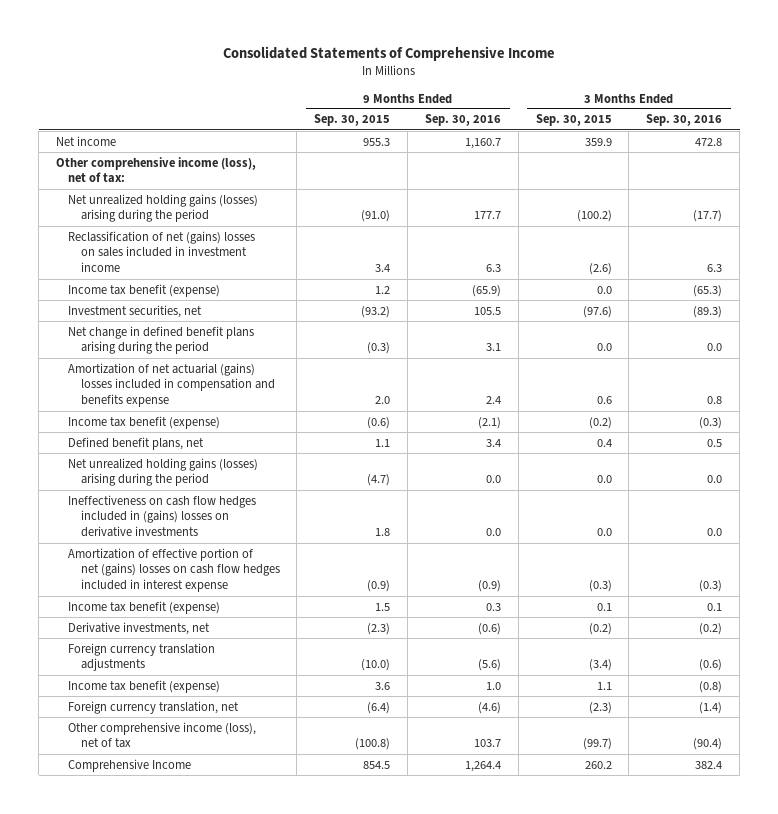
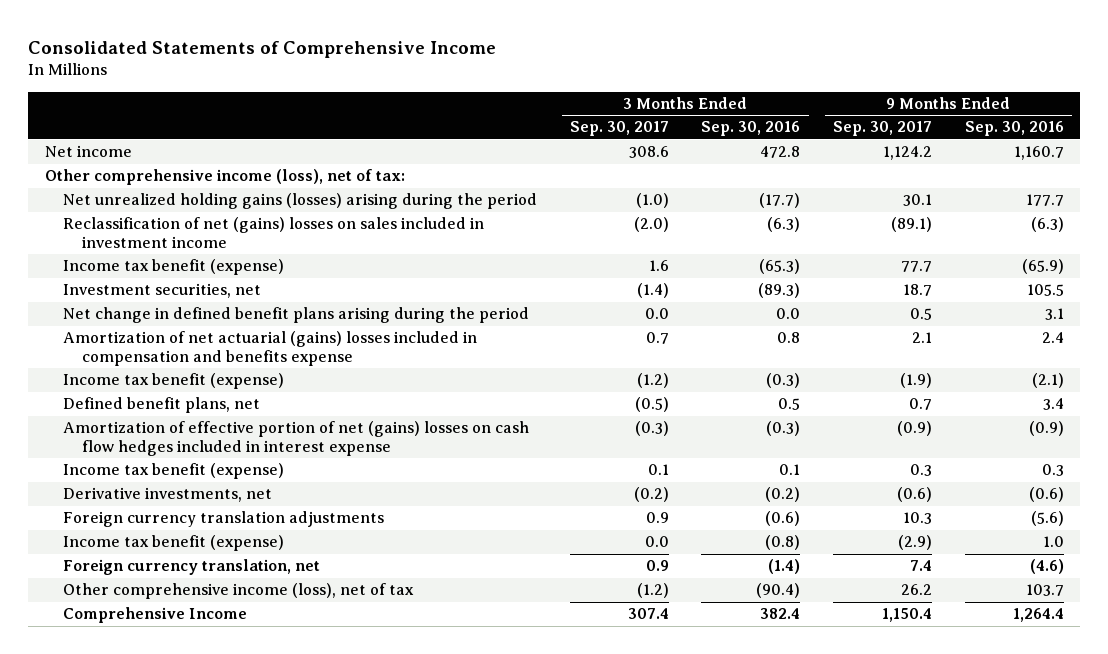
- | 9 Months Ended Sep. 30, 2015 | 9 Months Ended Sep. 30, 2016 | 3 Months Ended Sep. 30, 2015 | 3 Months Ended Sep. 30, 2016
+ | 3 Months Ended Sep. 30, 2017 | 3 Months Ended Sep. 30, 2016 | 9 Months Ended Sep. 30, 2017 | 9 Months Ended Sep. 30, 2016
- Reclassification of net (gains) losses on sales included in investment income | 3.4 | 6.3 | (2.6) | 6.3
+ Reclassification of net (gains) losses on sales included in investment income | (2.0) | (6.3) | (89.1) | (6.3)
- Net unrealized holding gains (losses) arising during the period | (4.7) | 0.0 | 0.0 | 0.0
- Ineffectiveness on cash flow hedges included in (gains) losses on derivative investments | 1.8 | 0.0 | 0.0 | 0.0

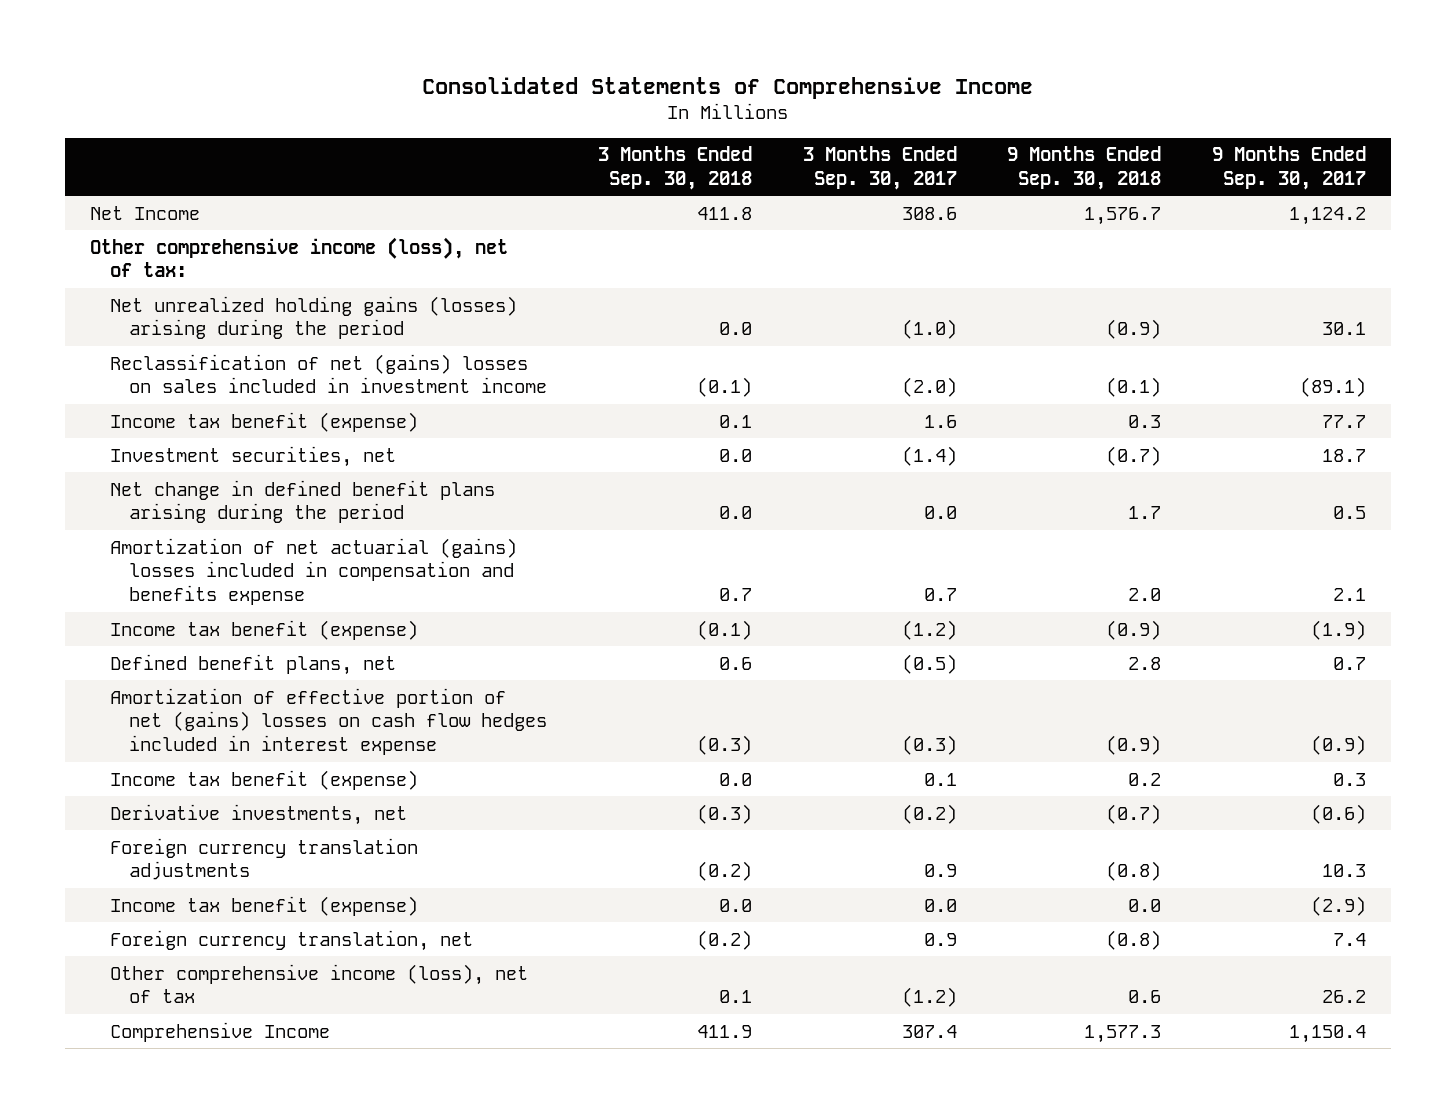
- | 3 Months Ended Sep. 30, 2017 | 3 Months Ended Sep. 30, 2016 | 9 Months Ended Sep. 30, 2017 | 9 Months Ended Sep. 30, 2016
+ | 3 Months Ended Sep. 30, 2018 | 3 Months Ended Sep. 30, 2017 | 9 Months Ended Sep. 30, 2018 | 9 Months Ended Sep. 30, 2017
- Net income | 308.6 | 472.8 | 1,124.2 | 1,160.7
+ Net Income | 411.8 | 308.6 | 1,576.7 | 1,124.2

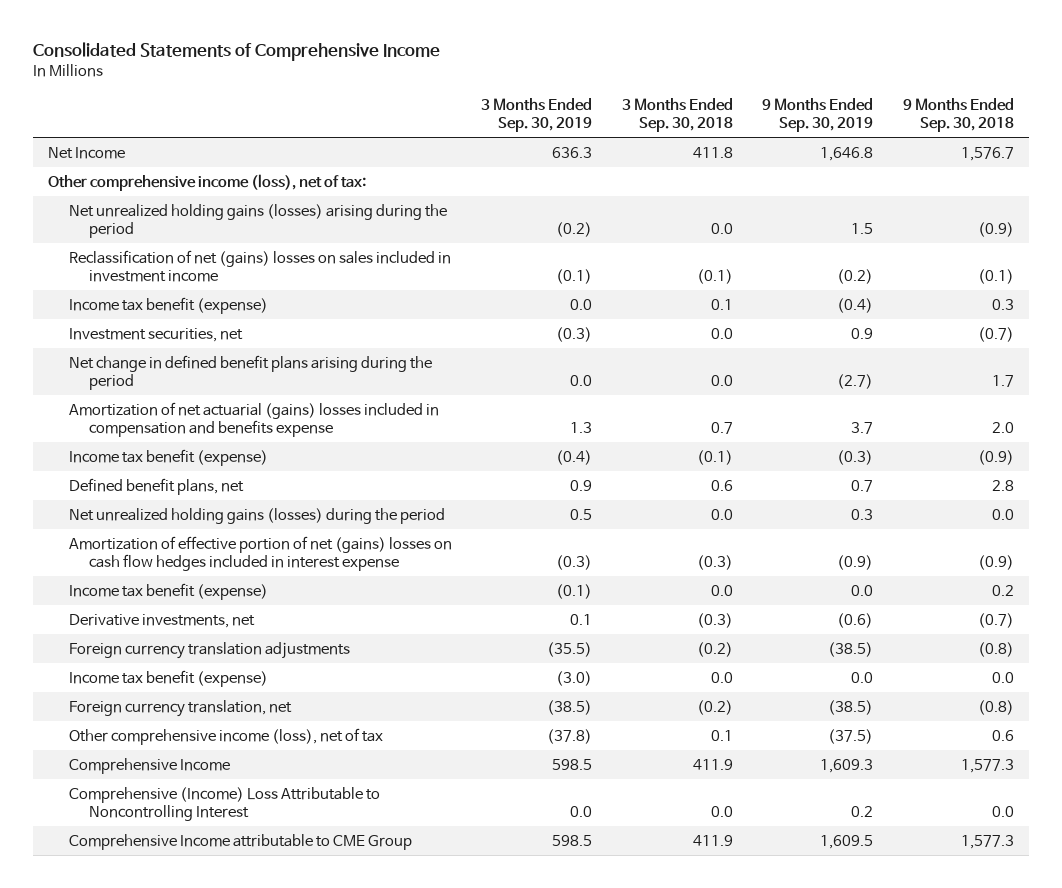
- | 3 Months Ended Sep. 30, 2018 | 3 Months Ended Sep. 30, 2017 | 9 Months Ended Sep. 30, 2018 | 9 Months Ended Sep. 30, 2017
+ | 3 Months Ended Sep. 30, 2019 | 3 Months Ended Sep. 30, 2018 | 9 Months Ended Sep. 30, 2019 | 9 Months Ended Sep. 30, 2018
+ Net unrealized holding gains (losses) during the period | 0.5 | 0.0 | 0.3 | 0.0
+ Comprehensive (Income) Loss Attributable to Noncontrolling Interest | 0.0 | 0.0 | 0.2 | 0.0
+ Comprehensive Income attributable to CME Group | 598.5 | 411.9 | 1,609.5 | 1,577.3

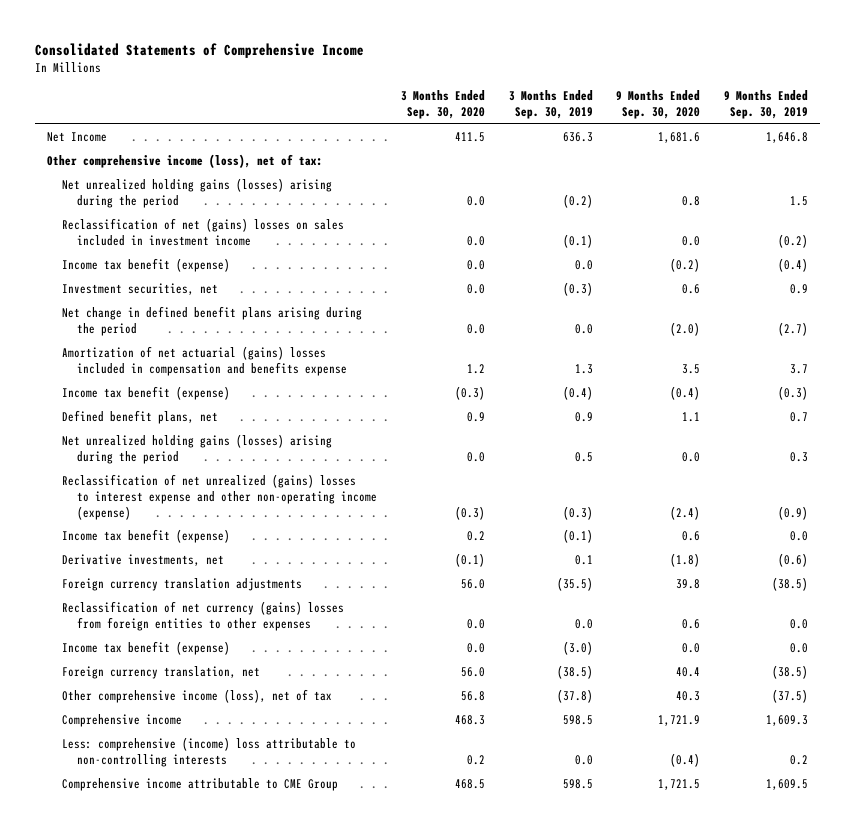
- | 3 Months Ended Sep. 30, 2019 | 3 Months Ended Sep. 30, 2018 | 9 Months Ended Sep. 30, 2019 | 9 Months Ended Sep. 30, 2018
+ | 3 Months Ended Sep. 30, 2020 | 3 Months Ended Sep. 30, 2019 | 9 Months Ended Sep. 30, 2020 | 9 Months Ended Sep. 30, 2019
- Net unrealized holding gains (losses) during the period | 0.5 | 0.0 | 0.3 | 0.0
- Amortization of effective portion of net (gains) losses on cash flow hedges included in interest expense | (0.3) | (0.3) | (0.9) | (0.9)
+ Net unrealized holding gains (losses) arising during the period | 0.0 | 0.5 | 0.0 | 0.3
+ Reclassification of net unrealized (gains) losses to interest expense and other non-operating income (expense) | (0.3) | (0.3) | (2.4) | (0.9)
+ Reclassification of net currency (gains) losses from foreign entities to other expenses | 0.0 | 0.0 | 0.6 | 0.0
- Comprehensive Income | 598.5 | 411.9 | 1,609.3 | 1,577.3
- Comprehensive (Income) Loss Attributable to Noncontrolling Interest | 0.0 | 0.0 | 0.2 | 0.0
- Comprehensive Income attributable to CME Group | 598.5 | 411.9 | 1,609.5 | 1,577.3
+ Comprehensive income | 468.3 | 598.5 | 1,721.9 | 1,609.3
+ Less: comprehensive (income) loss attributable to non-controlling interests | 0.2 | 0.0 | (0.4) | 0.2
+ Comprehensive income attributable to CME Group | 468.5 | 598.5 | 1,721.5 | 1,609.5

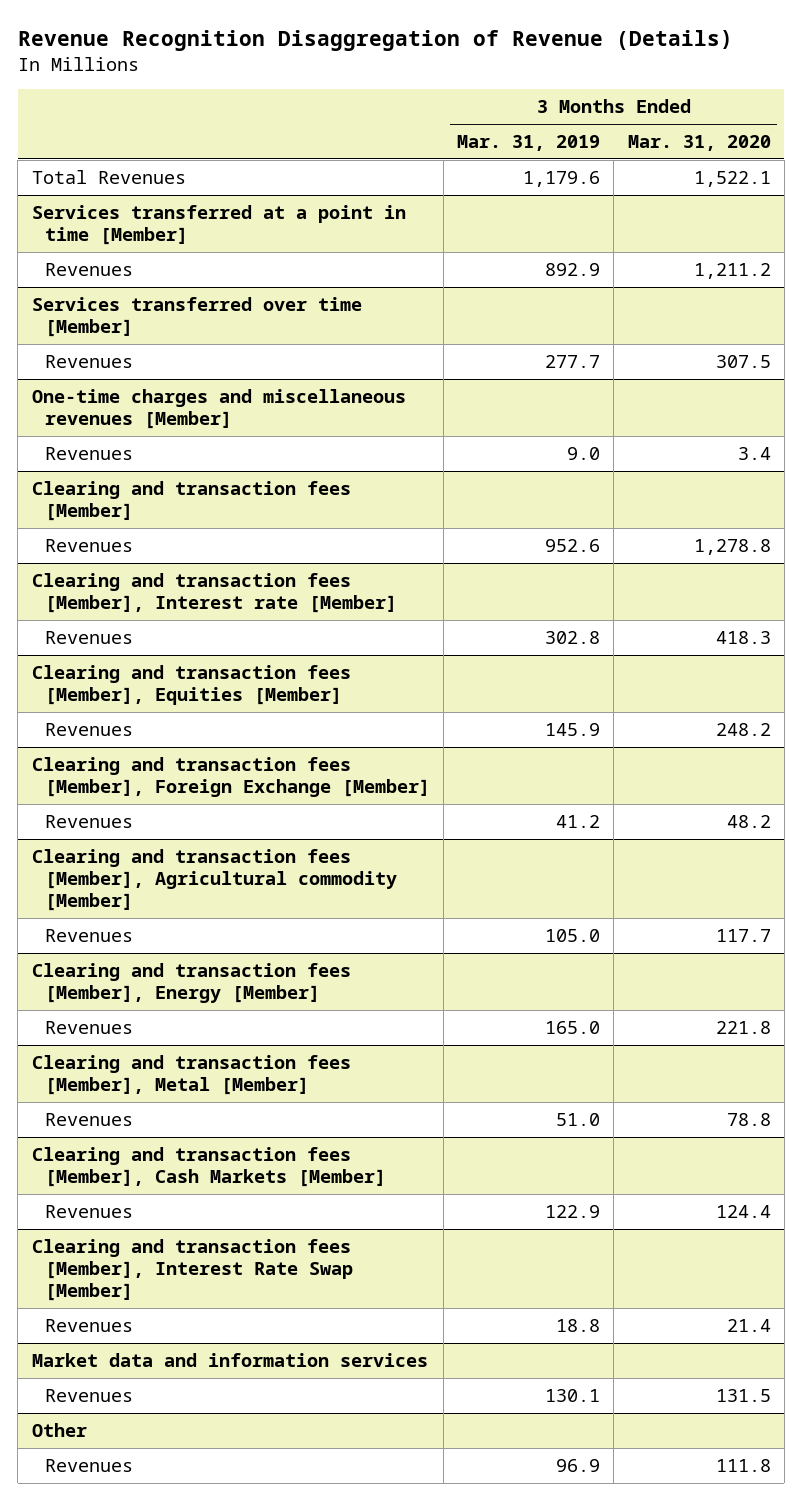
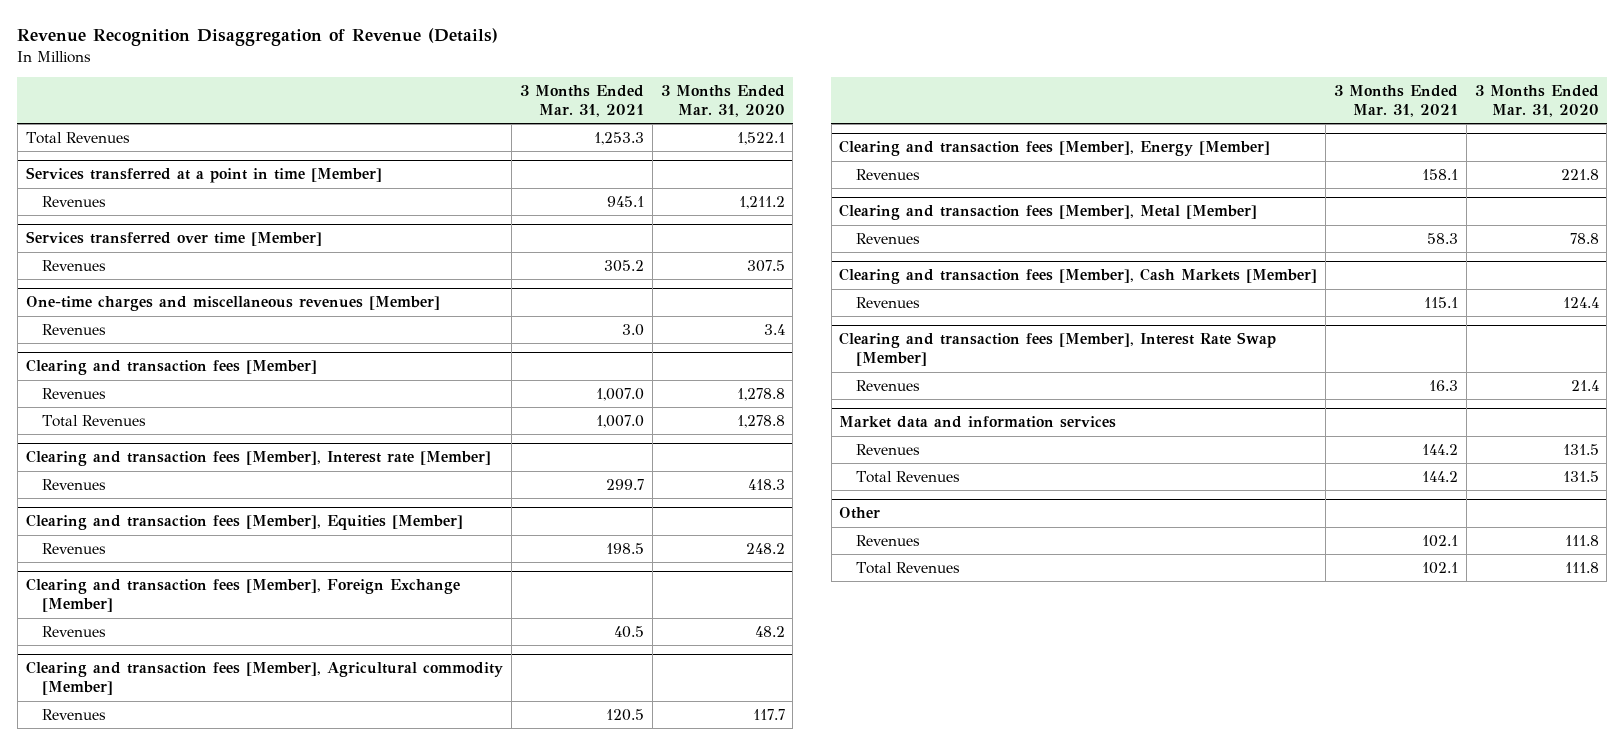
- | 3 Months Ended Mar. 31, 2019 | 3 Months Ended Mar. 31, 2020
+ | 3 Months Ended Mar. 31, 2021 | 3 Months Ended Mar. 31, 2020
@ Clearing and transaction fees [Member]
+ Total Revenues | 1,007.0 | 1,278.8
@ Market data and information services
+ Total Revenues | 144.2 | 131.5
@ Other
+ Total Revenues | 102.1 | 111.8

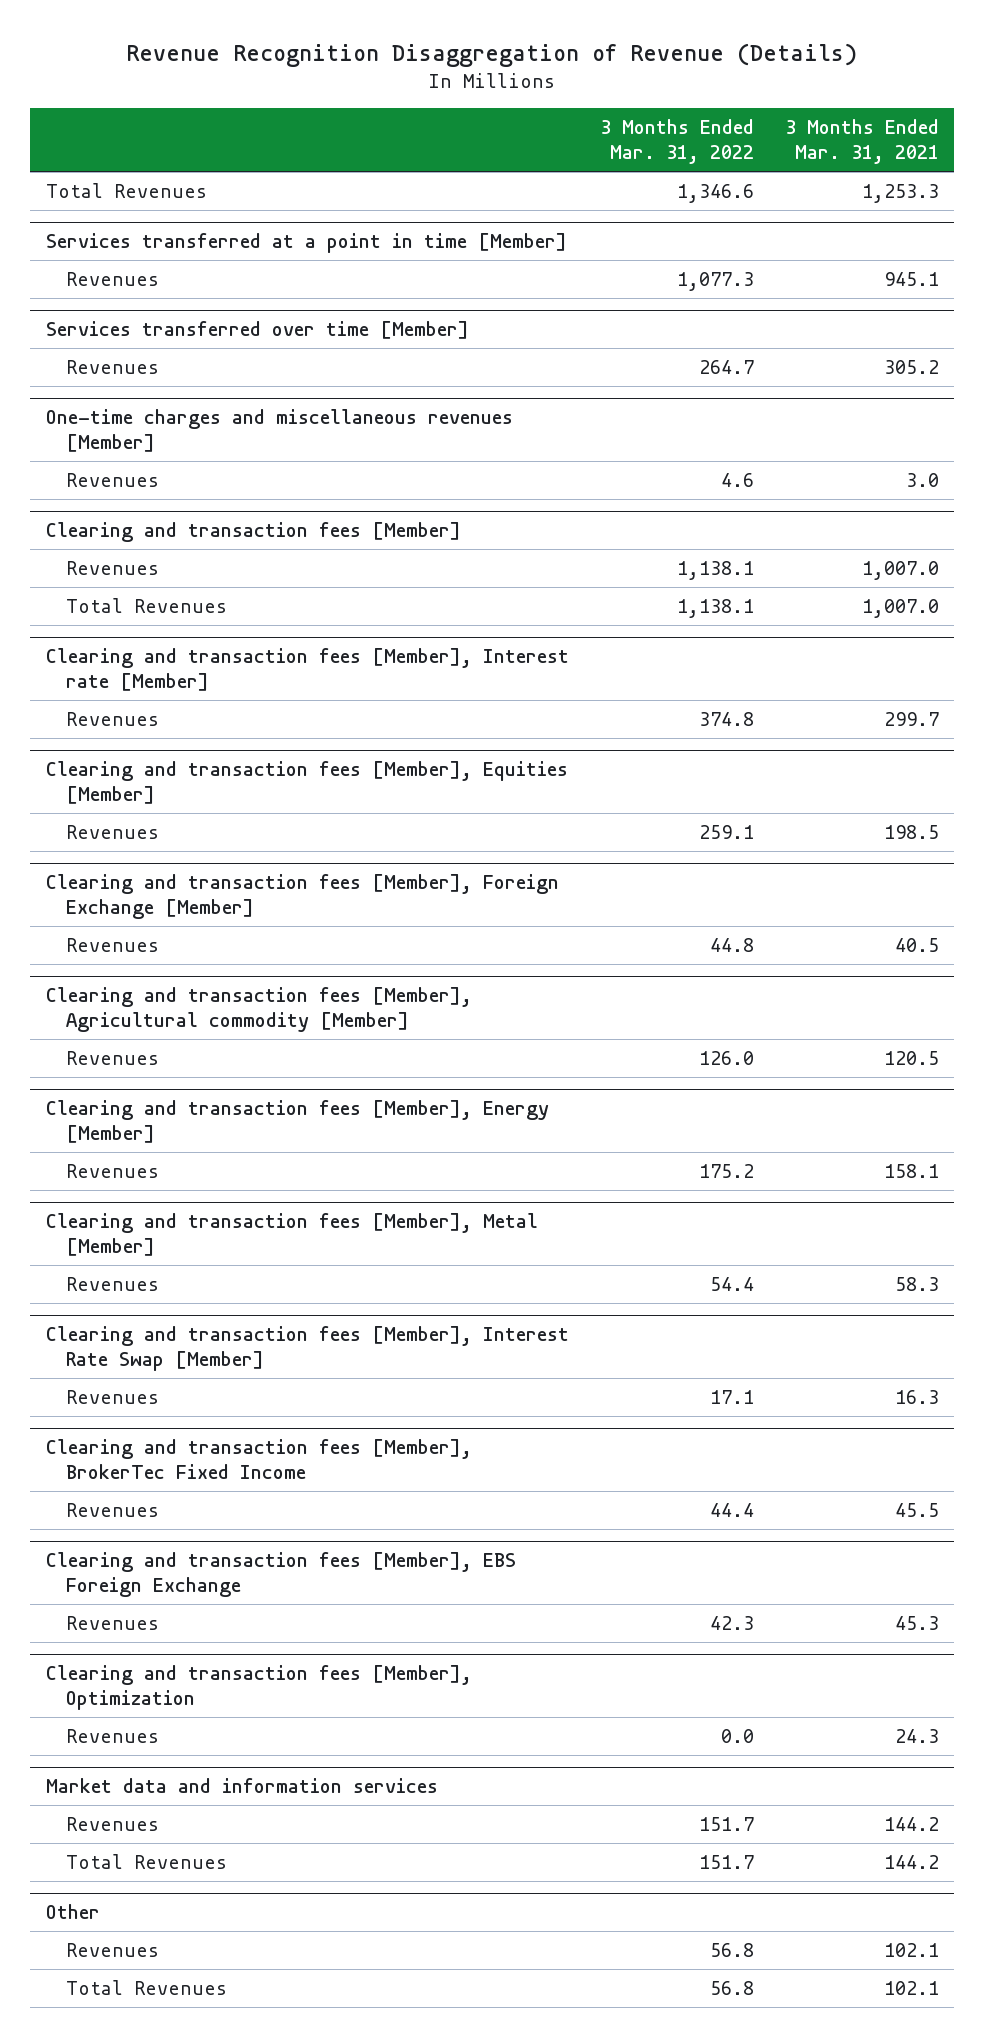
- | 3 Months Ended Mar. 31, 2021 | 3 Months Ended Mar. 31, 2020
+ | 3 Months Ended Mar. 31, 2022 | 3 Months Ended Mar. 31, 2021
- Clearing and transaction fees [Member], Cash Markets [Member]
- Revenues | 115.1 | 124.4
+ Clearing and transaction fees [Member], BrokerTec Fixed Income
+ Revenues | 44.4 | 45.5
+ Clearing and transaction fees [Member], EBS Foreign Exchange
+ Revenues | 42.3 | 45.3
+ Clearing and transaction fees [Member], Optimization
+ Revenues | 0.0 | 24.3

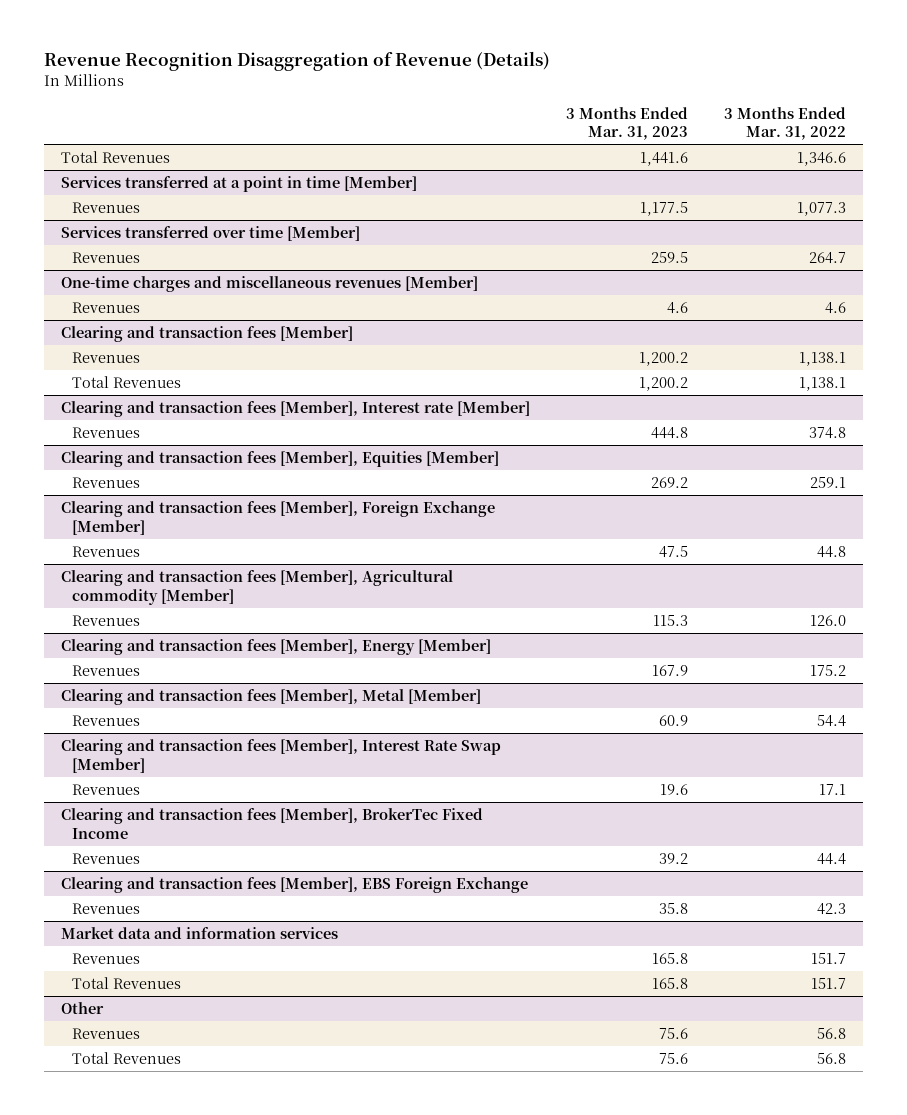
- | 3 Months Ended Mar. 31, 2022 | 3 Months Ended Mar. 31, 2021
+ | 3 Months Ended Mar. 31, 2023 | 3 Months Ended Mar. 31, 2022
- Clearing and transaction fees [Member], Optimization
- Revenues | 0.0 | 24.3

